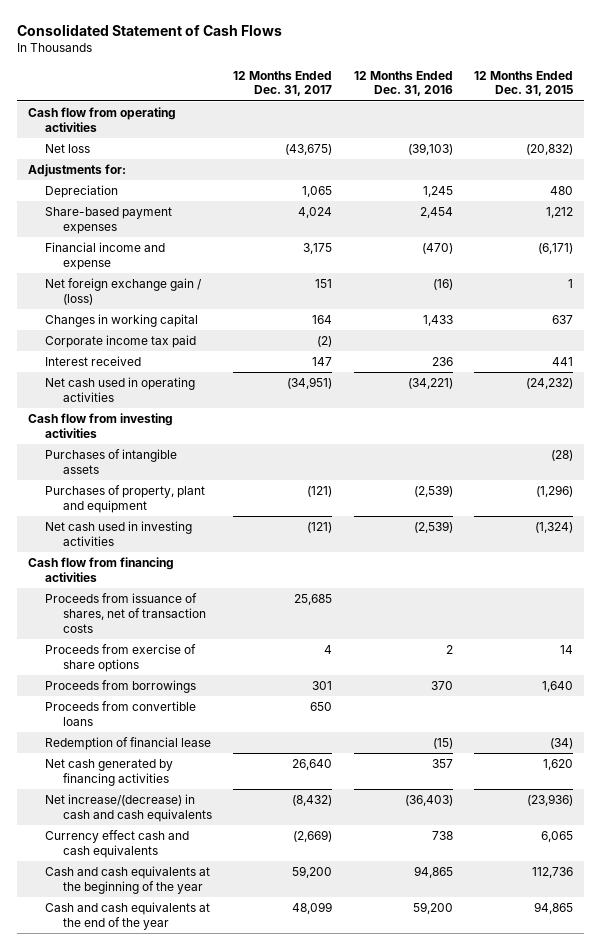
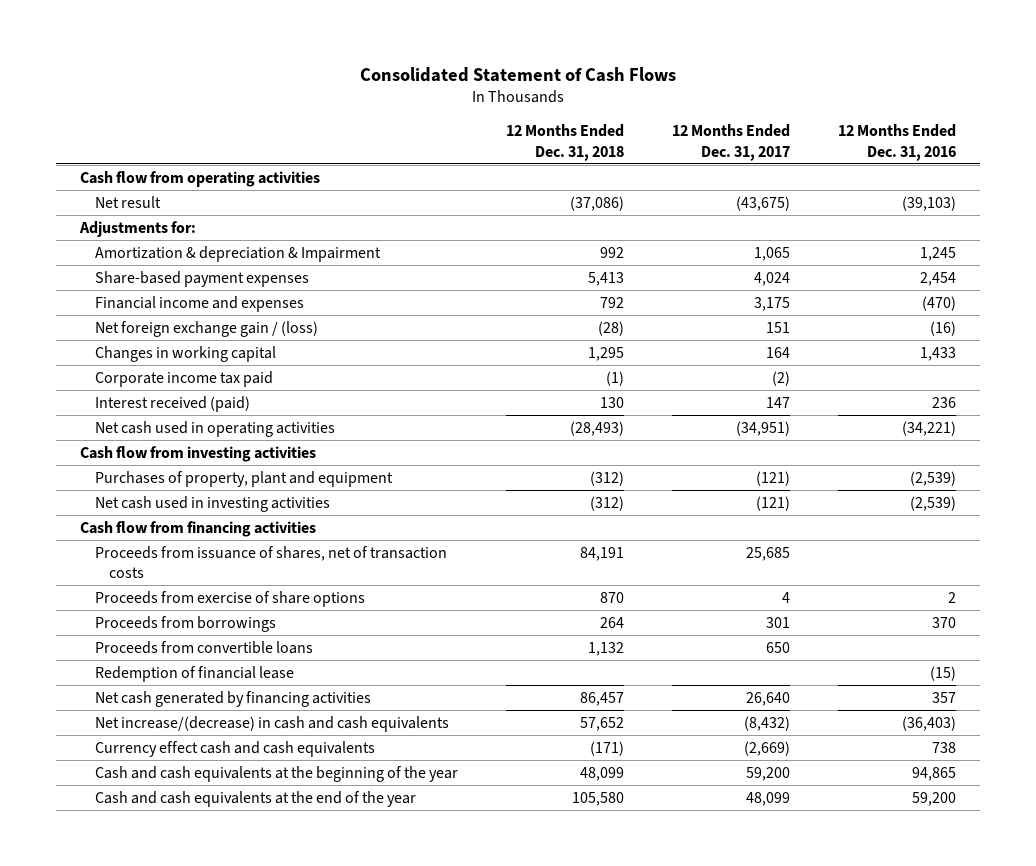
- | 12 Months Ended Dec. 31, 2017 | 12 Months Ended Dec. 31, 2016 | 12 Months Ended Dec. 31, 2015
+ | 12 Months Ended Dec. 31, 2018 | 12 Months Ended Dec. 31, 2017 | 12 Months Ended Dec. 31, 2016
- Net loss | (43,675) | (39,103) | (20,832)
+ Net result | (37,086) | (43,675) | (39,103)
- Depreciation | 1,065 | 1,245 | 480
+ Amortization & depreciation & Impairment | 992 | 1,065 | 1,245
- Financial income and expense | 3,175 | (470) | (6,171)
+ Financial income and expenses | 792 | 3,175 | (470)
- Interest received | 147 | 236 | 441
+ Interest received (paid) | 130 | 147 | 236
- Purchases of intangible assets | | | (28)

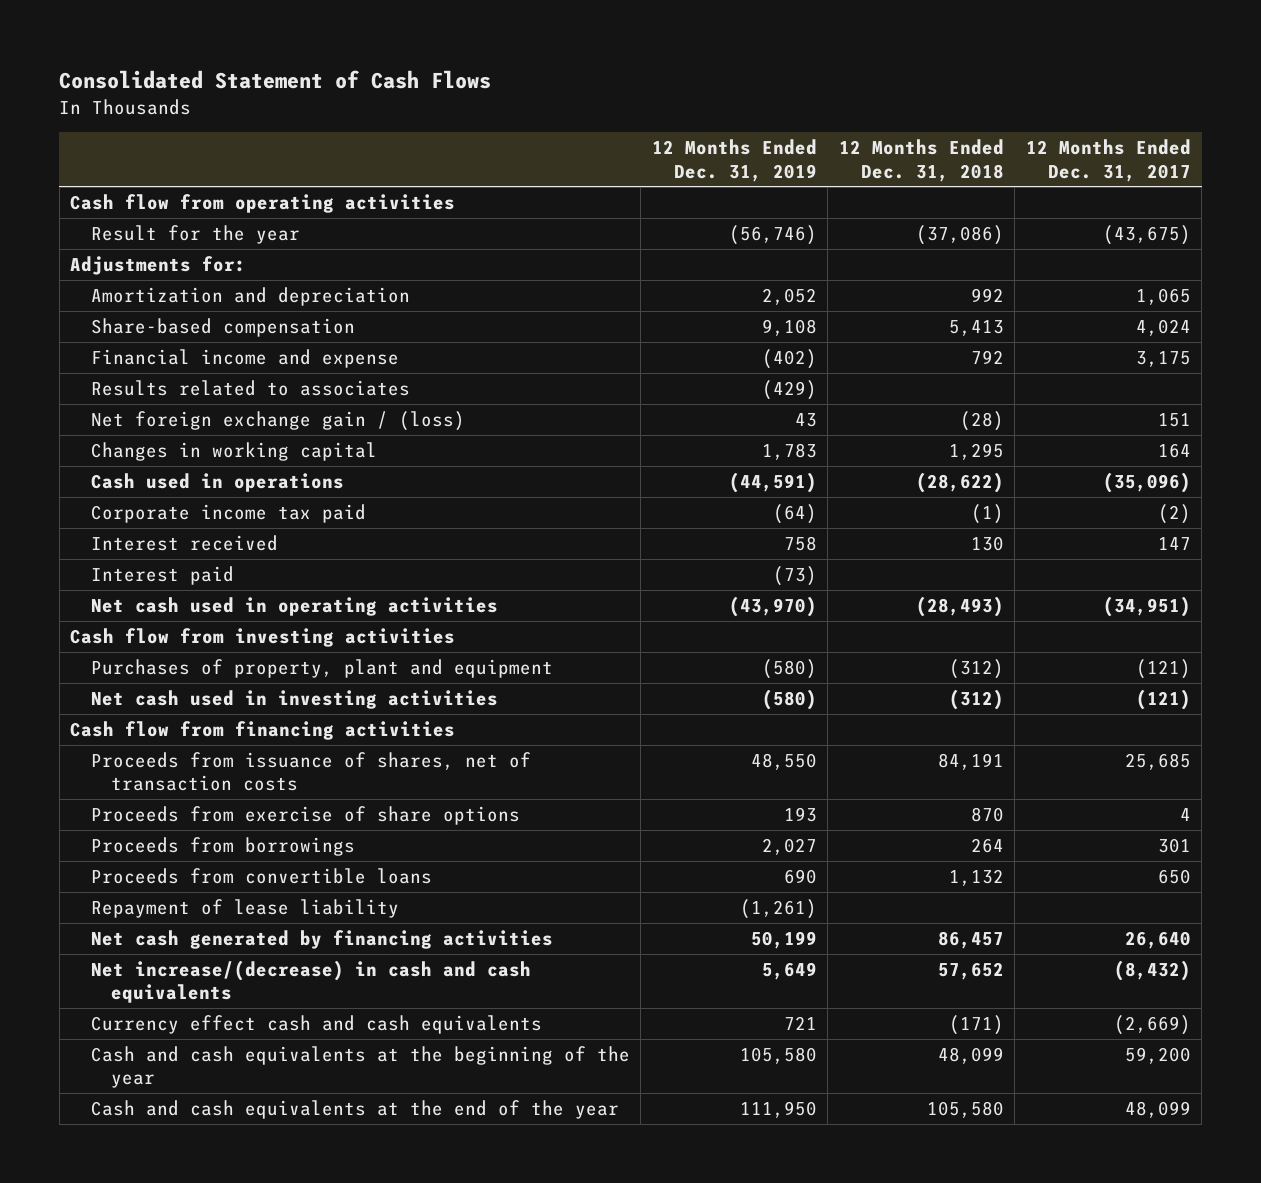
- | 12 Months Ended Dec. 31, 2018 | 12 Months Ended Dec. 31, 2017 | 12 Months Ended Dec. 31, 2016
+ | 12 Months Ended Dec. 31, 2019 | 12 Months Ended Dec. 31, 2018 | 12 Months Ended Dec. 31, 2017
- Net result | (37,086) | (43,675) | (39,103)
+ Result for the year | (56,746) | (37,086) | (43,675)
- Amortization & depreciation & Impairment | 992 | 1,065 | 1,245
- Share-based payment expenses | 5,413 | 4,024 | 2,454
- Financial income and expenses | 792 | 3,175 | (470)
+ Amortization and depreciation | 2,052 | 992 | 1,065
+ Share-based compensation | 9,108 | 5,413 | 4,024
+ Financial income and expense | (402) | 792 | 3,175
+ Results related to associates | (429) | |
+ Cash used in operations | (44,591) | (28,622) | (35,096)
- Interest received (paid) | 130 | 147 | 236
+ Interest received | 758 | 130 | 147
+ Interest paid | (73) | |
- Redemption of financial lease | | | (15)
+ Repayment of lease liability | (1,261) | |

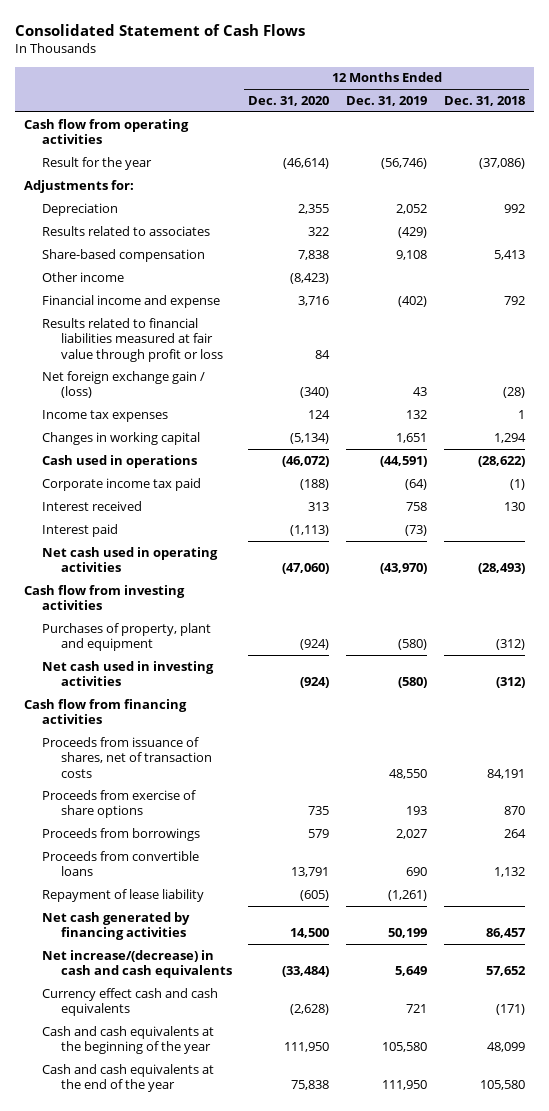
- | 12 Months Ended Dec. 31, 2019 | 12 Months Ended Dec. 31, 2018 | 12 Months Ended Dec. 31, 2017
+ | 12 Months Ended Dec. 31, 2020 | 12 Months Ended Dec. 31, 2019 | 12 Months Ended Dec. 31, 2018
- Amortization and depreciation | 2,052 | 992 | 1,065
+ Depreciation | 2,355 | 2,052 | 992
moved up: Results related to associates | 322 | (429) |
+ Other income | (8,423) | |
+ Results related to financial liabilities measured at fair value through profit or loss | 84 | |
- Changes in working capital | 1,783 | 1,295 | 164
+ Income tax expenses | 124 | 132 | 1
+ Changes in working capital | (5,134) | 1,651 | 1,294

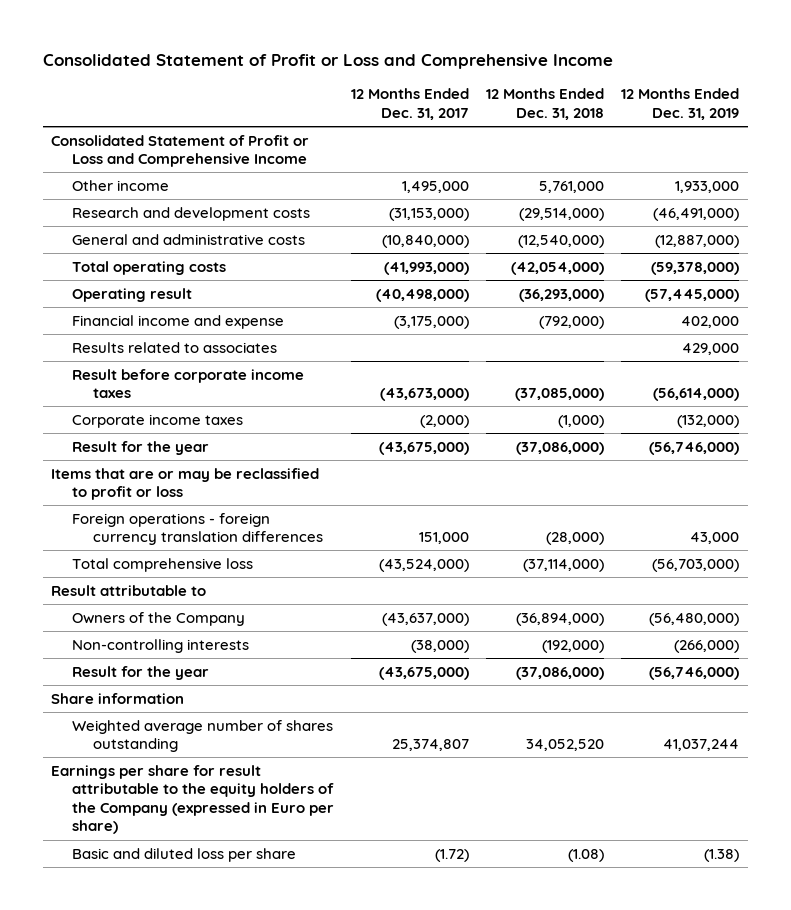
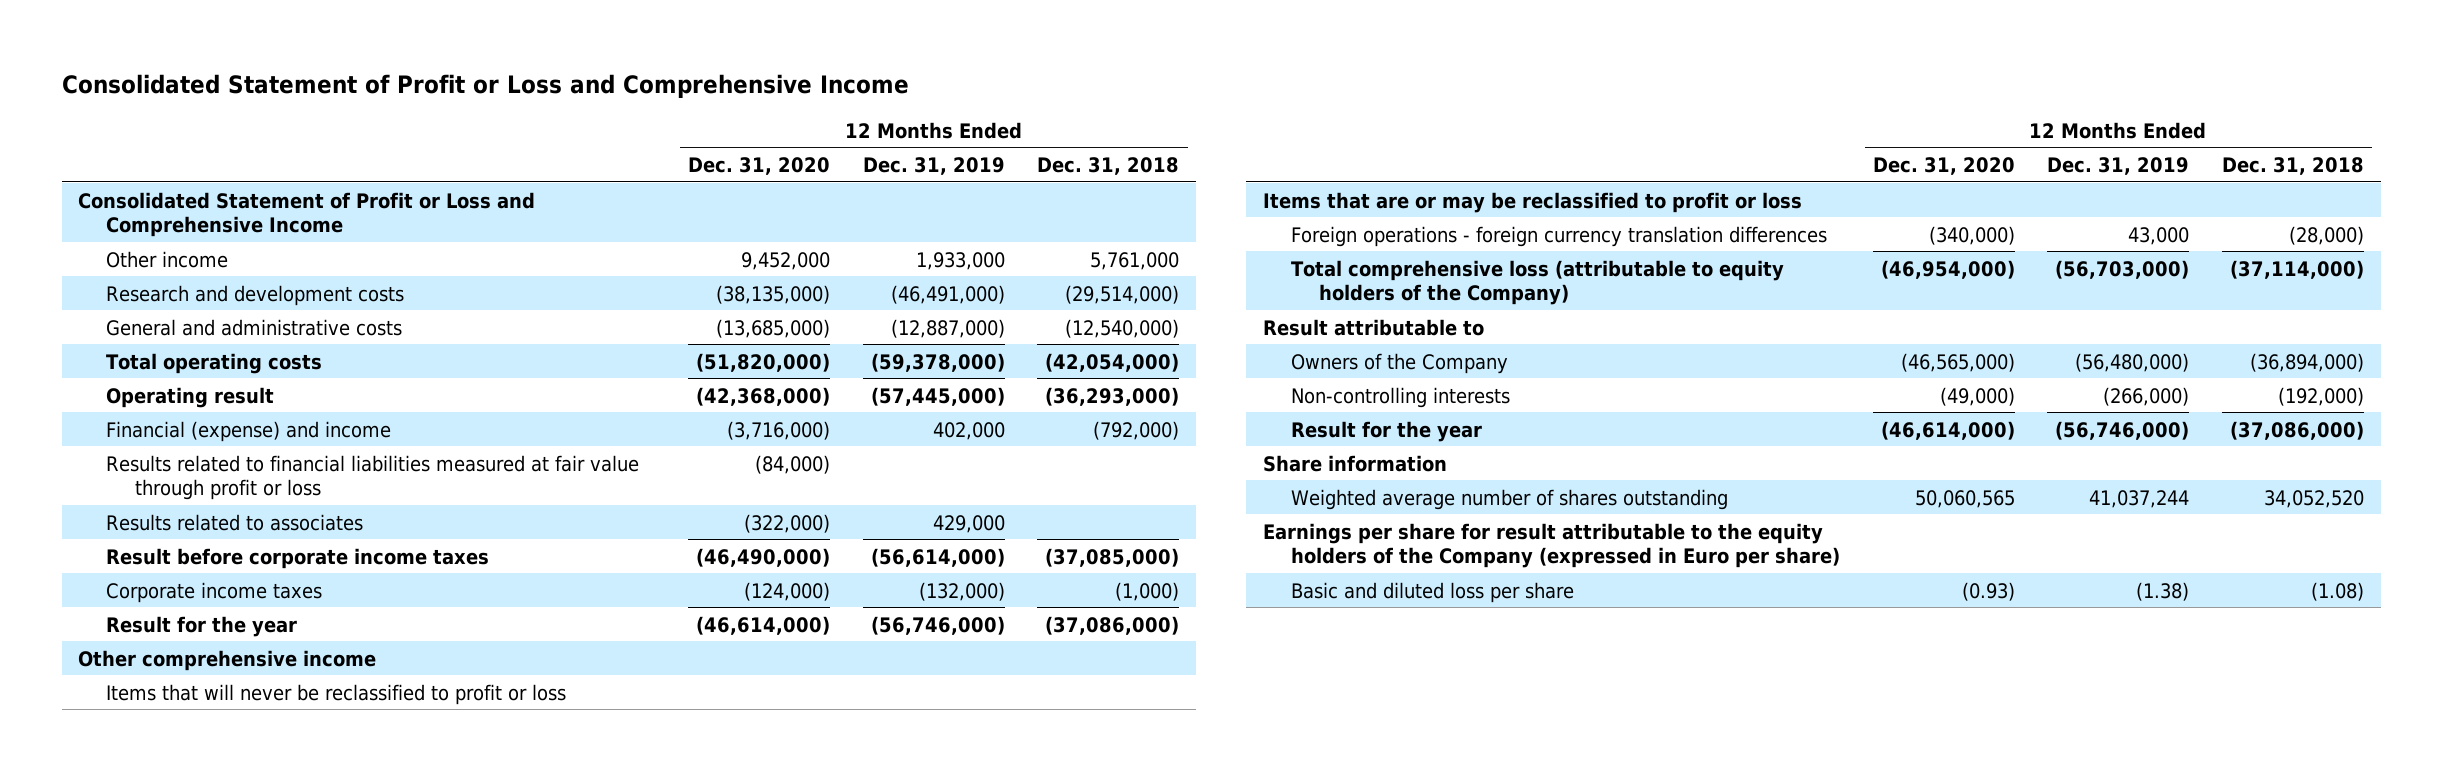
- | 12 Months Ended Dec. 31, 2017 | 12 Months Ended Dec. 31, 2018 | 12 Months Ended Dec. 31, 2019
+ | 12 Months Ended Dec. 31, 2020 | 12 Months Ended Dec. 31, 2019 | 12 Months Ended Dec. 31, 2018
- Financial income and expense | (3,175,000) | (792,000) | 402,000
+ Financial (expense) and income | (3,716,000) | 402,000 | (792,000)
+ Results related to financial liabilities measured at fair value through profit or loss | (84,000) | |
+ Other comprehensive income
+ Items that will never be reclassified to profit or loss
- Total comprehensive loss | (43,524,000) | (37,114,000) | (56,703,000)
+ Total comprehensive loss (attributable to equity holders of the Company) | (46,954,000) | (56,703,000) | (37,114,000)

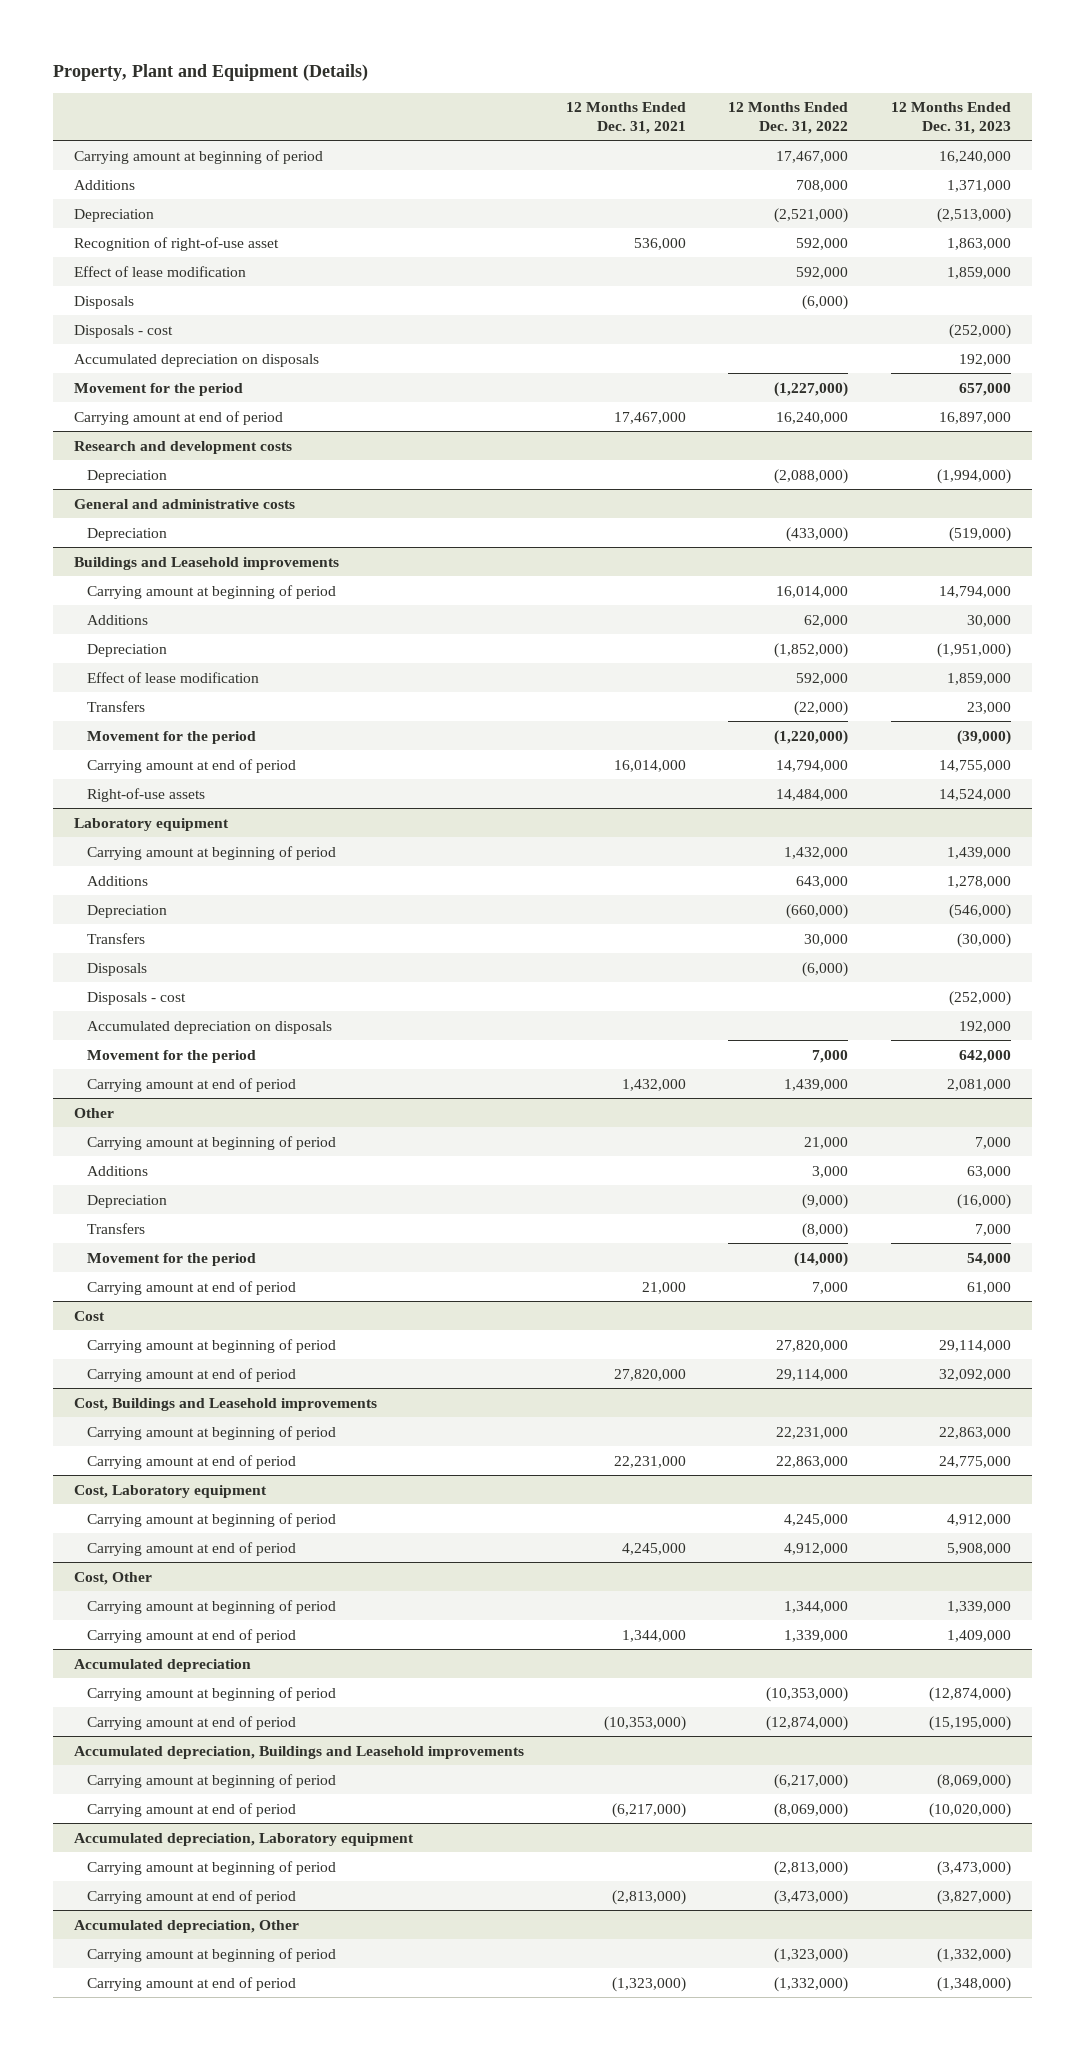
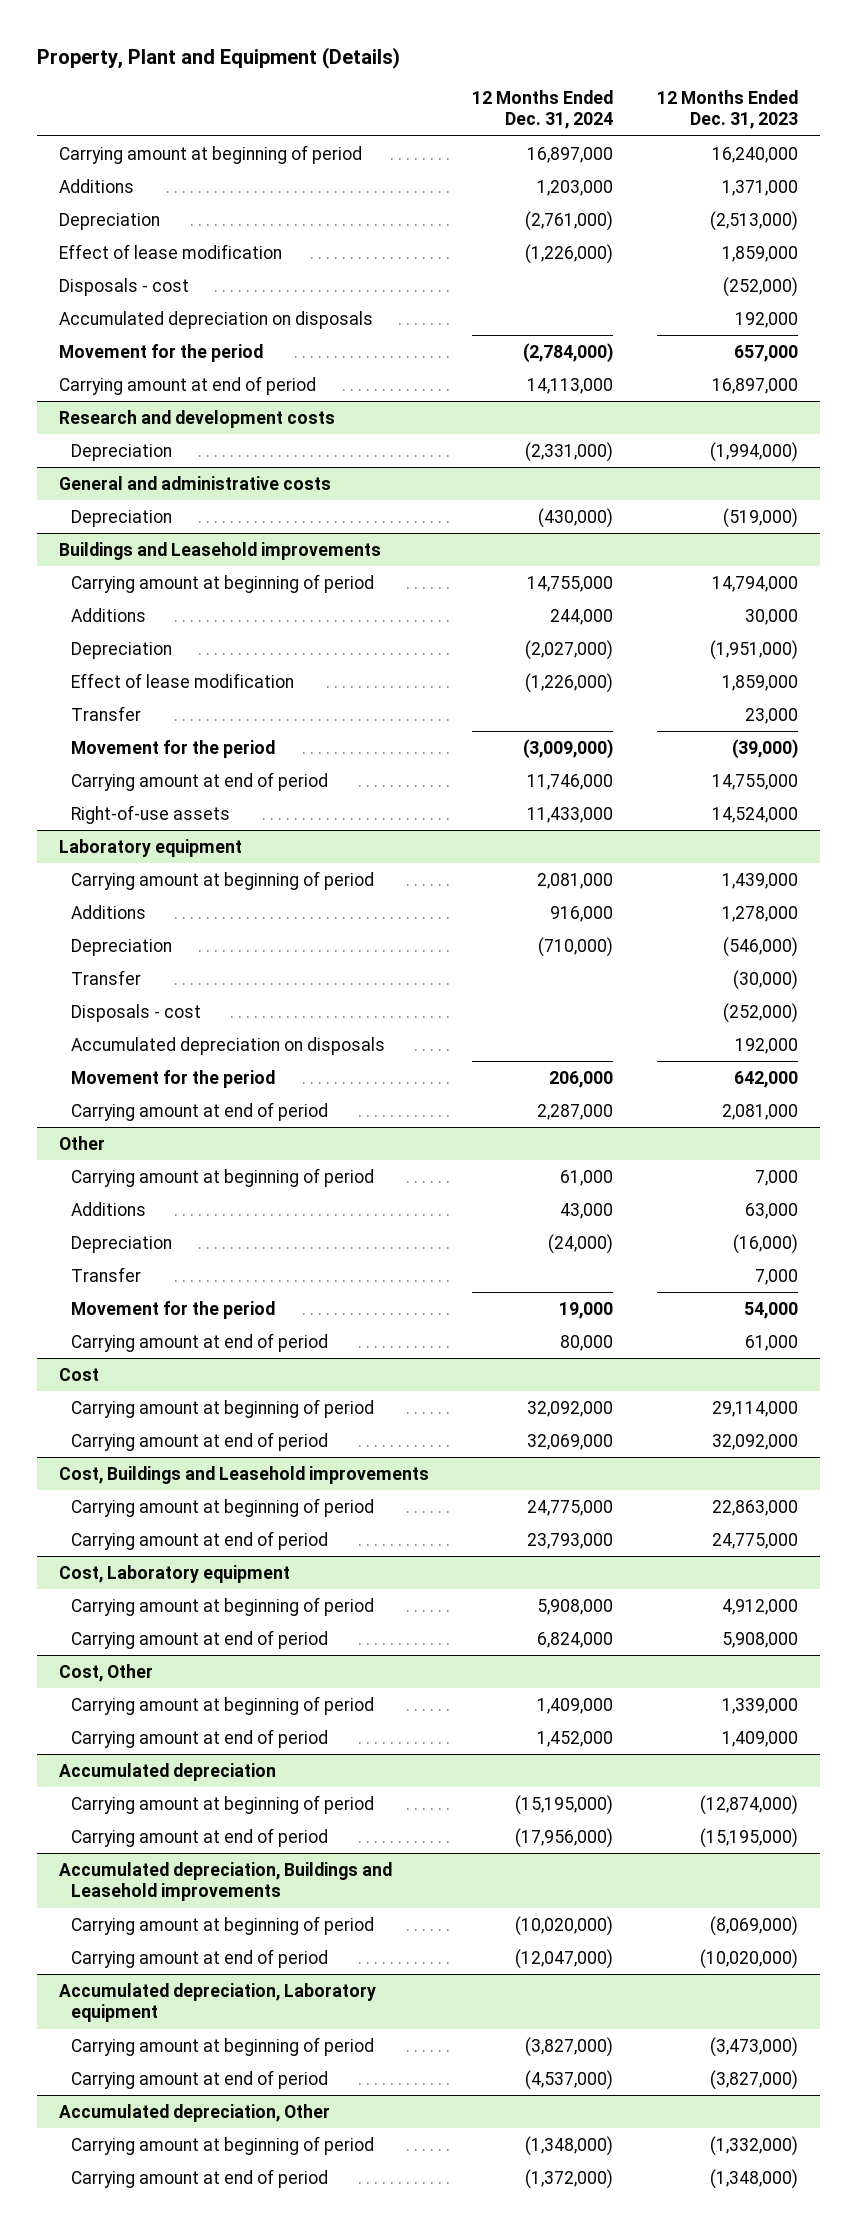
- | 12 Months Ended Dec. 31, 2021 | 12 Months Ended Dec. 31, 2022 | 12 Months Ended Dec. 31, 2023
+ | 12 Months Ended Dec. 31, 2024 | 12 Months Ended Dec. 31, 2023
- Recognition of right-of-use asset | 536,000 | 592,000 | 1,863,000
- Disposals | | (6,000) |
@ Buildings and Leasehold improvements
- Transfers | | (22,000) | 23,000
+ Transfer | | 23,000
@ Laboratory equipment
- Transfers | | 30,000 | (30,000)
- Disposals | | (6,000) |
+ Transfer | | (30,000)
@ Other
- Transfers | | (8,000) | 7,000
+ Transfer | | 7,000

